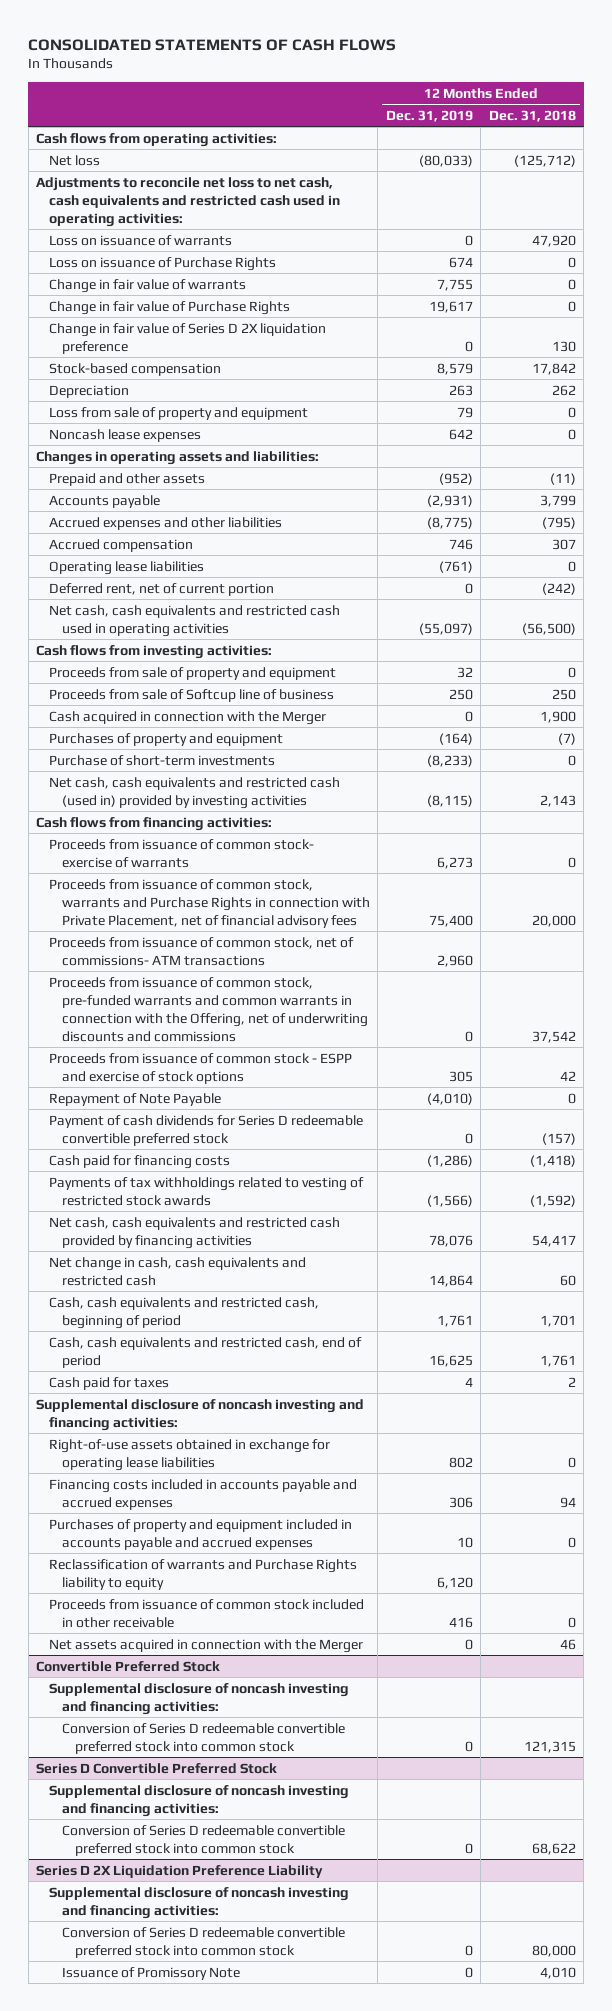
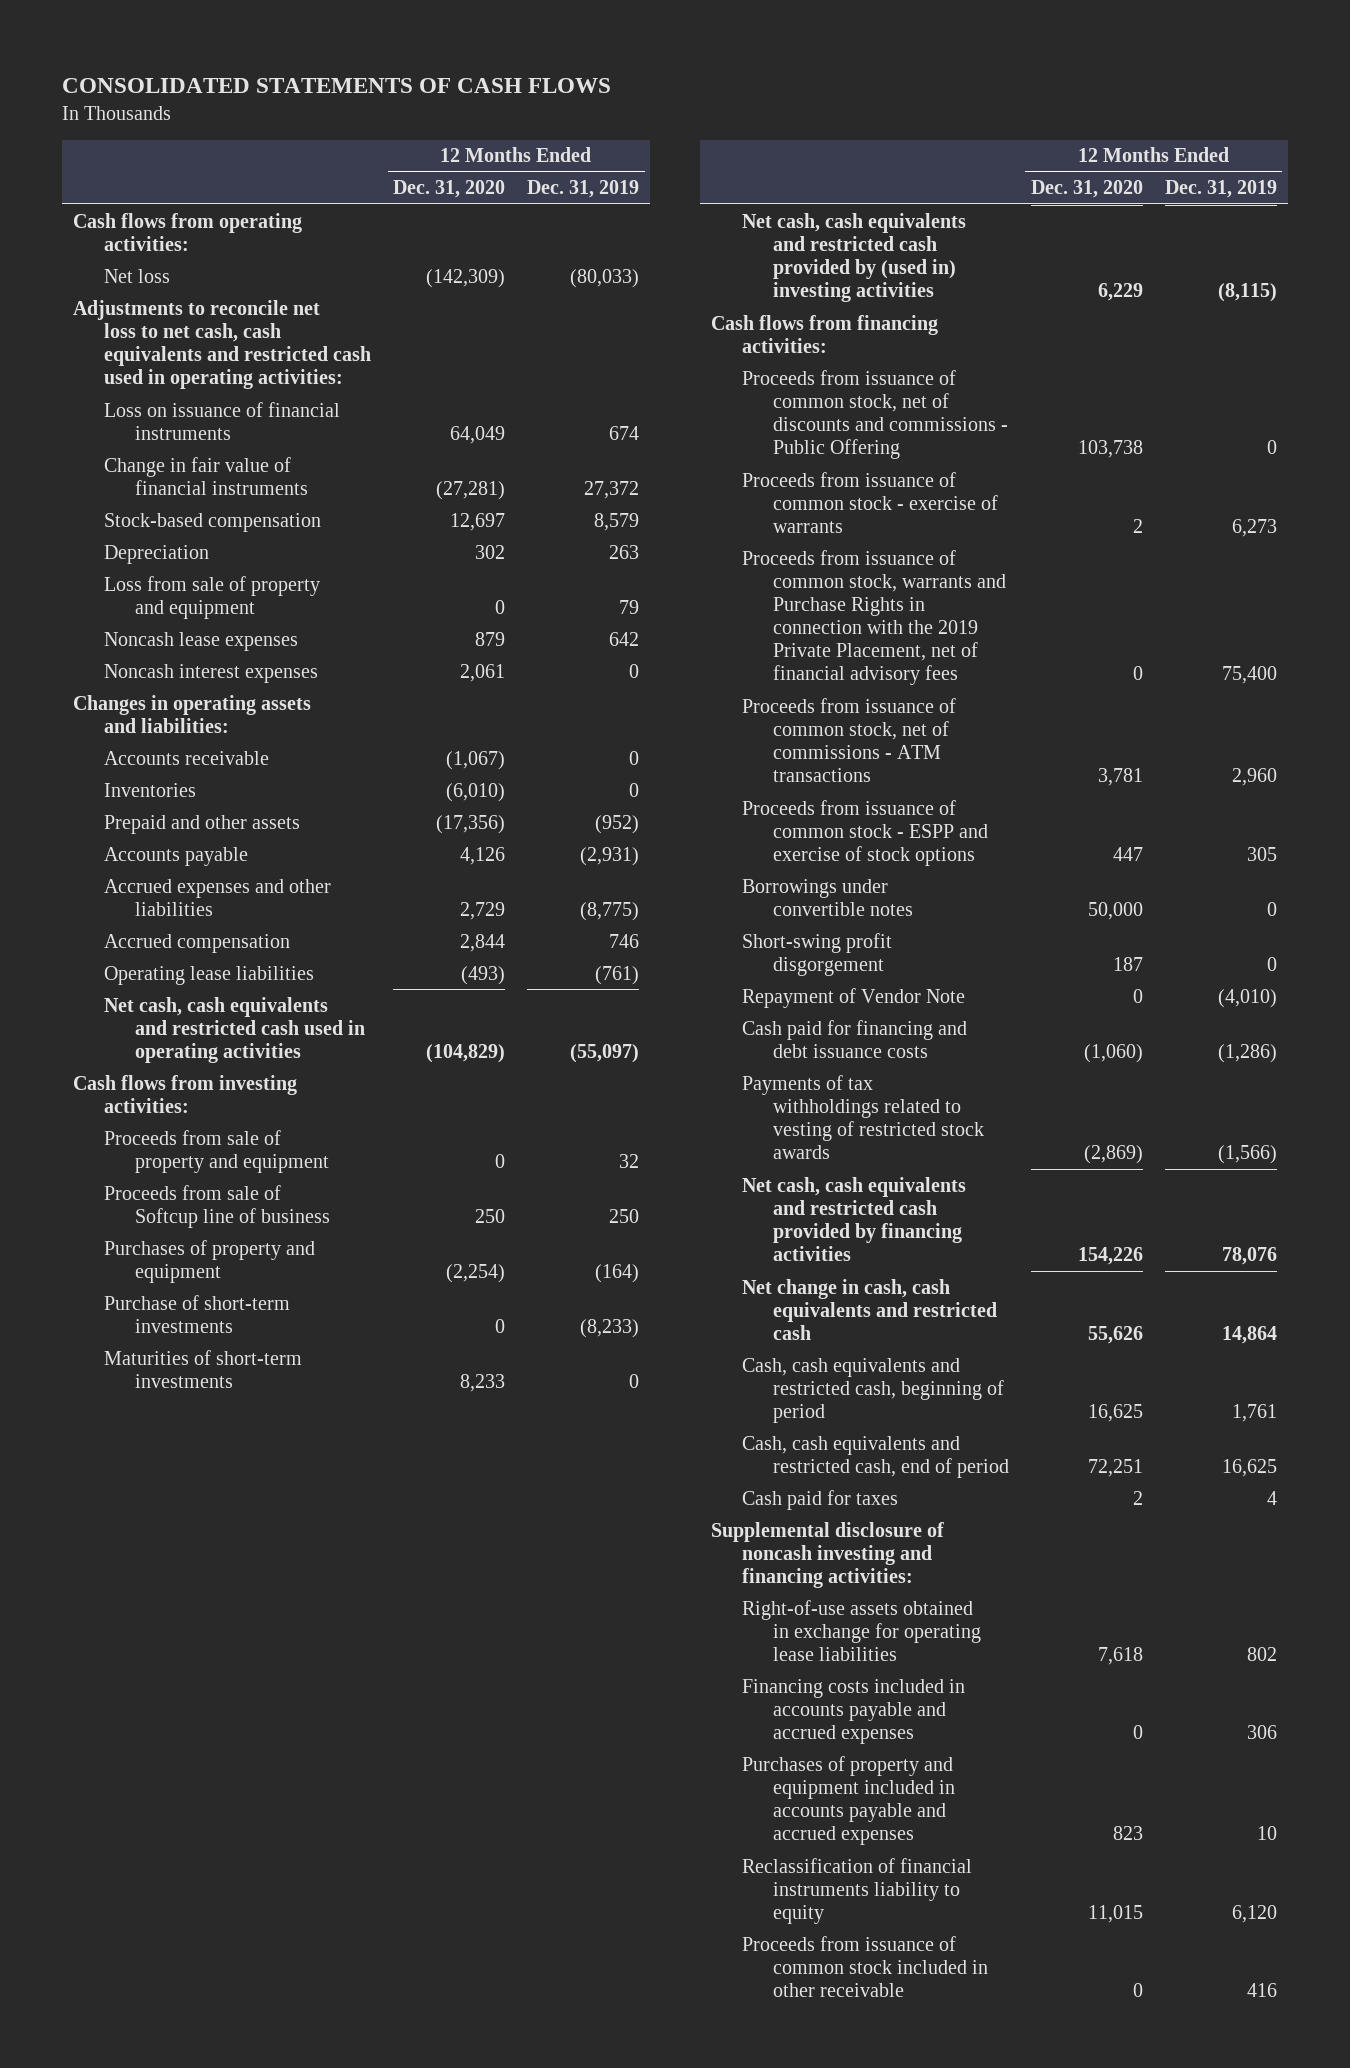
- | 12 Months Ended Dec. 31, 2019 | 12 Months Ended Dec. 31, 2018
+ | 12 Months Ended Dec. 31, 2020 | 12 Months Ended Dec. 31, 2019
- Loss on issuance of warrants | 0 | 47,920
- Loss on issuance of Purchase Rights | 674 | 0
- Change in fair value of warrants | 7,755 | 0
- Change in fair value of Purchase Rights | 19,617 | 0
- Change in fair value of Series D 2X liquidation preference | 0 | 130
+ Loss on issuance of financial instruments | 64,049 | 674
+ Change in fair value of financial instruments | (27,281) | 27,372
+ Noncash interest expenses | 2,061 | 0
+ Accounts receivable | (1,067) | 0
+ Inventories | (6,010) | 0
- Deferred rent, net of current portion | 0 | (242)
- Cash acquired in connection with the Merger | 0 | 1,900
- Net cash, cash equivalents and restricted cash (used in) provided by investing activities | (8,115) | 2,143
+ Maturities of short-term investments | 8,233 | 0
+ Net cash, cash equivalents and restricted cash provided by (used in) investing activities | 6,229 | (8,115)
- Proceeds from issuance of common stock- exercise of warrants | 6,273 | 0
- Proceeds from issuance of common stock, warrants and Purchase Rights in connection with Private Placement, net of financial advisory fees | 75,400 | 20,000
- Proceeds from issuance of common stock, net of commissions- ATM transactions | 2,960 |
- Proceeds from issuance of common stock, pre-funded warrants and common warrants in connection with the Offering, net of underwriting discounts and commissions | 0 | 37,542
+ Proceeds from issuance of common stock, net of discounts and commissions - Public Offering | 103,738 | 0
+ Proceeds from issuance of common stock - exercise of warrants | 2 | 6,273
+ Proceeds from issuance of common stock, warrants and Purchase Rights in connection with the 2019 Private Placement, net of financial advisory fees | 0 | 75,400
+ Proceeds from issuance of common stock, net of commissions - ATM transactions | 3,781 | 2,960
- Repayment of Note Payable | (4,010) | 0
- Payment of cash dividends for Series D redeemable convertible preferred stock | 0 | (157)
- Cash paid for financing costs | (1,286) | (1,418)
+ Borrowings under convertible notes | 50,000 | 0
+ Short-swing profit disgorgement | 187 | 0
+ Repayment of Vendor Note | 0 | (4,010)
+ Cash paid for financing and debt issuance costs | (1,060) | (1,286)
- Reclassification of warrants and Purchase Rights liability to equity | 6,120 |
+ Reclassification of financial instruments liability to equity | 11,015 | 6,120
- Net assets acquired in connection with the Merger | 0 | 46
- Convertible Preferred Stock
- Supplemental disclosure of noncash investing and financing activities:
- Conversion of Series D redeemable convertible preferred stock into common stock | 0 | 121,315
- Series D Convertible Preferred Stock
- Supplemental disclosure of noncash investing and financing activities:
- Conversion of Series D redeemable convertible preferred stock into common stock | 0 | 68,622
- Series D 2X Liquidation Preference Liability
- Supplemental disclosure of noncash investing and financing activities:
- Conversion of Series D redeemable convertible preferred stock into common stock | 0 | 80,000
- Issuance of Promissory Note | 0 | 4,010

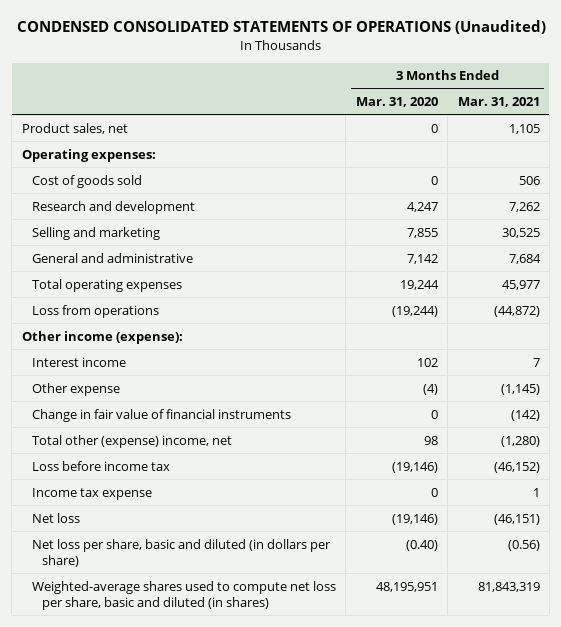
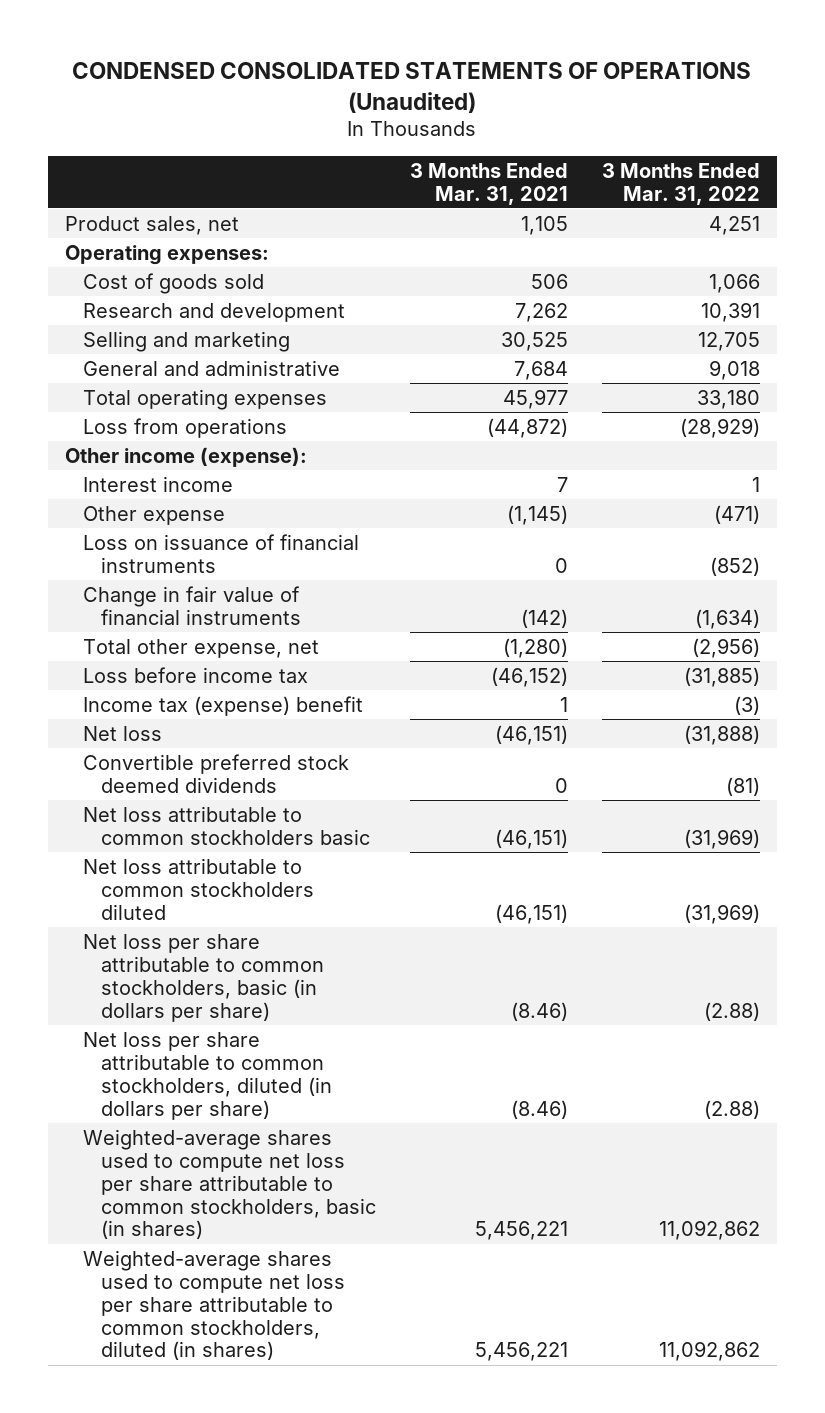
- | 3 Months Ended Mar. 31, 2020 | 3 Months Ended Mar. 31, 2021
+ | 3 Months Ended Mar. 31, 2021 | 3 Months Ended Mar. 31, 2022
+ Loss on issuance of financial instruments | 0 | (852)
- Total other (expense) income, net | 98 | (1,280)
+ Total other expense, net | (1,280) | (2,956)
- Income tax expense | 0 | 1
+ Income tax (expense) benefit | 1 | (3)
- Net loss per share, basic and diluted (in dollars per share) | (0.40) | (0.56)
- Weighted-average shares used to compute net loss per share, basic and diluted (in shares) | 48,195,951 | 81,843,319
+ Convertible preferred stock deemed dividends | 0 | (81)
+ Net loss attributable to common stockholders basic | (46,151) | (31,969)
+ Net loss attributable to common stockholders diluted | (46,151) | (31,969)
+ Net loss per share attributable to common stockholders, basic (in dollars per share) | (8.46) | (2.88)
+ Net loss per share attributable to common stockholders, diluted (in dollars per share) | (8.46) | (2.88)
+ Weighted-average shares used to compute net loss per share attributable to common stockholders, basic (in shares) | 5,456,221 | 11,092,862
+ Weighted-average shares used to compute net loss per share attributable to common stockholders, diluted (in shares) | 5,456,221 | 11,092,862

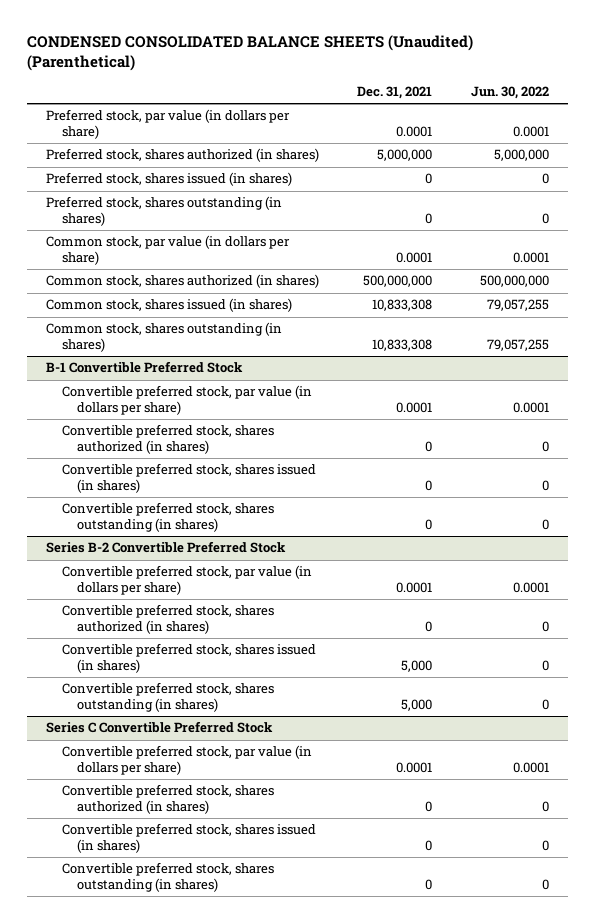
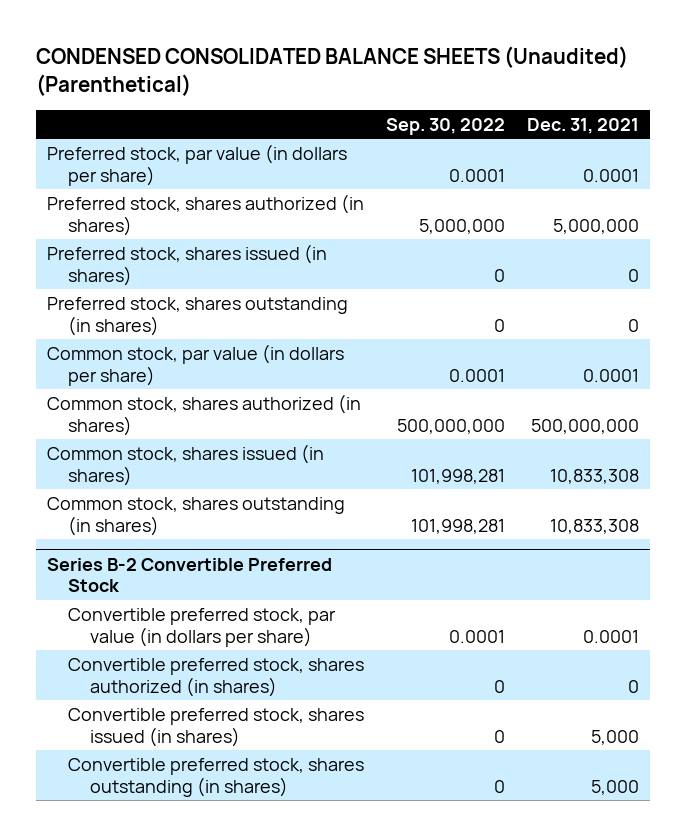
- | Dec. 31, 2021 | Jun. 30, 2022
+ | Sep. 30, 2022 | Dec. 31, 2021
- B-1 Convertible Preferred Stock
- Convertible preferred stock, par value (in dollars per share) | 0.0001 | 0.0001
- Convertible preferred stock, shares authorized (in shares) | 0 | 0
- Convertible preferred stock, shares issued (in shares) | 0 | 0
- Convertible preferred stock, shares outstanding (in shares) | 0 | 0
- Series C Convertible Preferred Stock
- Convertible preferred stock, par value (in dollars per share) | 0.0001 | 0.0001
- Convertible preferred stock, shares authorized (in shares) | 0 | 0
- Convertible preferred stock, shares issued (in shares) | 0 | 0
- Convertible preferred stock, shares outstanding (in shares) | 0 | 0

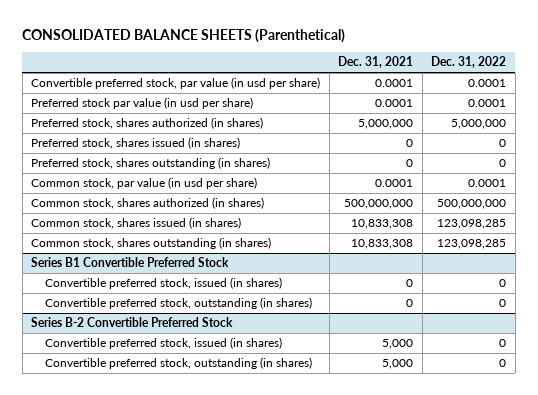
- CONDENSED CONSOLIDATED BALANCE SHEETS (Unaudited) (Parenthetical)
+ CONSOLIDATED BALANCE SHEETS (Parenthetical)
- | Sep. 30, 2022 | Dec. 31, 2021
+ | Dec. 31, 2021 | Dec. 31, 2022
- Preferred stock, par value (in dollars per share) | 0.0001 | 0.0001
+ Convertible preferred stock, par value (in usd per share) | 0.0001 | 0.0001
+ Preferred stock par value (in usd per share) | 0.0001 | 0.0001
- Common stock, par value (in dollars per share) | 0.0001 | 0.0001
+ Common stock, par value (in usd per share) | 0.0001 | 0.0001
+ Series B1 Convertible Preferred Stock
+ Convertible preferred stock, issued (in shares) | 0 | 0
+ Convertible preferred stock, outstanding (in shares) | 0 | 0
@ Series B-2 Convertible Preferred Stock
- Convertible preferred stock, par value (in dollars per share) | 0.0001 | 0.0001
- Convertible preferred stock, shares authorized (in shares) | 0 | 0
- Convertible preferred stock, shares issued (in shares) | 0 | 5,000
- Convertible preferred stock, shares outstanding (in shares) | 0 | 5,000
+ Convertible preferred stock, issued (in shares) | 5,000 | 0
+ Convertible preferred stock, outstanding (in shares) | 5,000 | 0

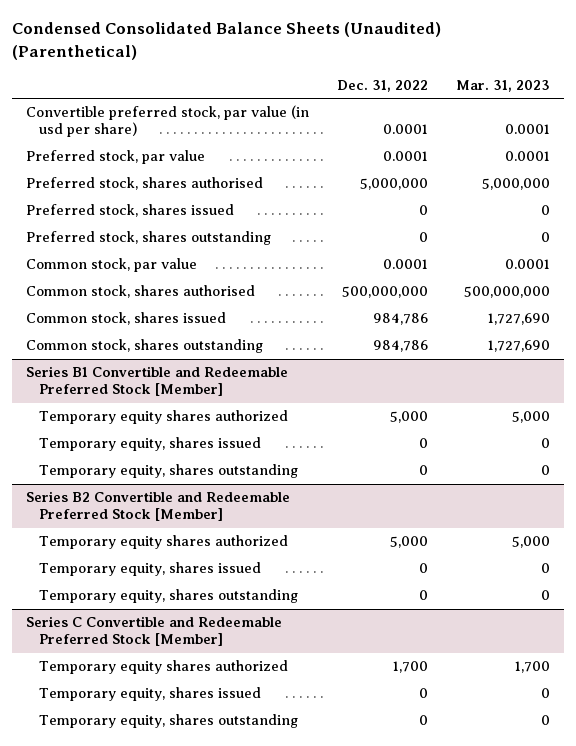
- CONSOLIDATED BALANCE SHEETS (Parenthetical)
+ Condensed Consolidated Balance Sheets (Unaudited) (Parenthetical)
- | Dec. 31, 2021 | Dec. 31, 2022
+ | Dec. 31, 2022 | Mar. 31, 2023
- Preferred stock par value (in usd per share) | 0.0001 | 0.0001
- Preferred stock, shares authorized (in shares) | 5,000,000 | 5,000,000
- Preferred stock, shares issued (in shares) | 0 | 0
- Preferred stock, shares outstanding (in shares) | 0 | 0
- Common stock, par value (in usd per share) | 0.0001 | 0.0001
- Common stock, shares authorized (in shares) | 500,000,000 | 500,000,000
- Common stock, shares issued (in shares) | 10,833,308 | 123,098,285
- Common stock, shares outstanding (in shares) | 10,833,308 | 123,098,285
- Series B1 Convertible Preferred Stock
- Convertible preferred stock, issued (in shares) | 0 | 0
- Convertible preferred stock, outstanding (in shares) | 0 | 0
- Series B-2 Convertible Preferred Stock
- Convertible preferred stock, issued (in shares) | 5,000 | 0
- Convertible preferred stock, outstanding (in shares) | 5,000 | 0
+ Preferred stock, par value | 0.0001 | 0.0001
+ Preferred stock, shares authorised | 5,000,000 | 5,000,000
+ Preferred stock, shares issued | 0 | 0
+ Preferred stock, shares outstanding | 0 | 0
+ Common stock, par value | 0.0001 | 0.0001
+ Common stock, shares authorised | 500,000,000 | 500,000,000
+ Common stock, shares issued | 984,786 | 1,727,690
+ Common stock, shares outstanding | 984,786 | 1,727,690
+ Series B1 Convertible and Redeemable Preferred Stock [Member]
+ Temporary equity shares authorized | 5,000 | 5,000
+ Temporary equity, shares issued | 0 | 0
+ Temporary equity, shares outstanding | 0 | 0
+ Series B2 Convertible and Redeemable Preferred Stock [Member]
+ Temporary equity shares authorized | 5,000 | 5,000
+ Temporary equity, shares issued | 0 | 0
+ Temporary equity, shares outstanding | 0 | 0
+ Series C Convertible and Redeemable Preferred Stock [Member]
+ Temporary equity shares authorized | 1,700 | 1,700
+ Temporary equity, shares issued | 0 | 0
+ Temporary equity, shares outstanding | 0 | 0

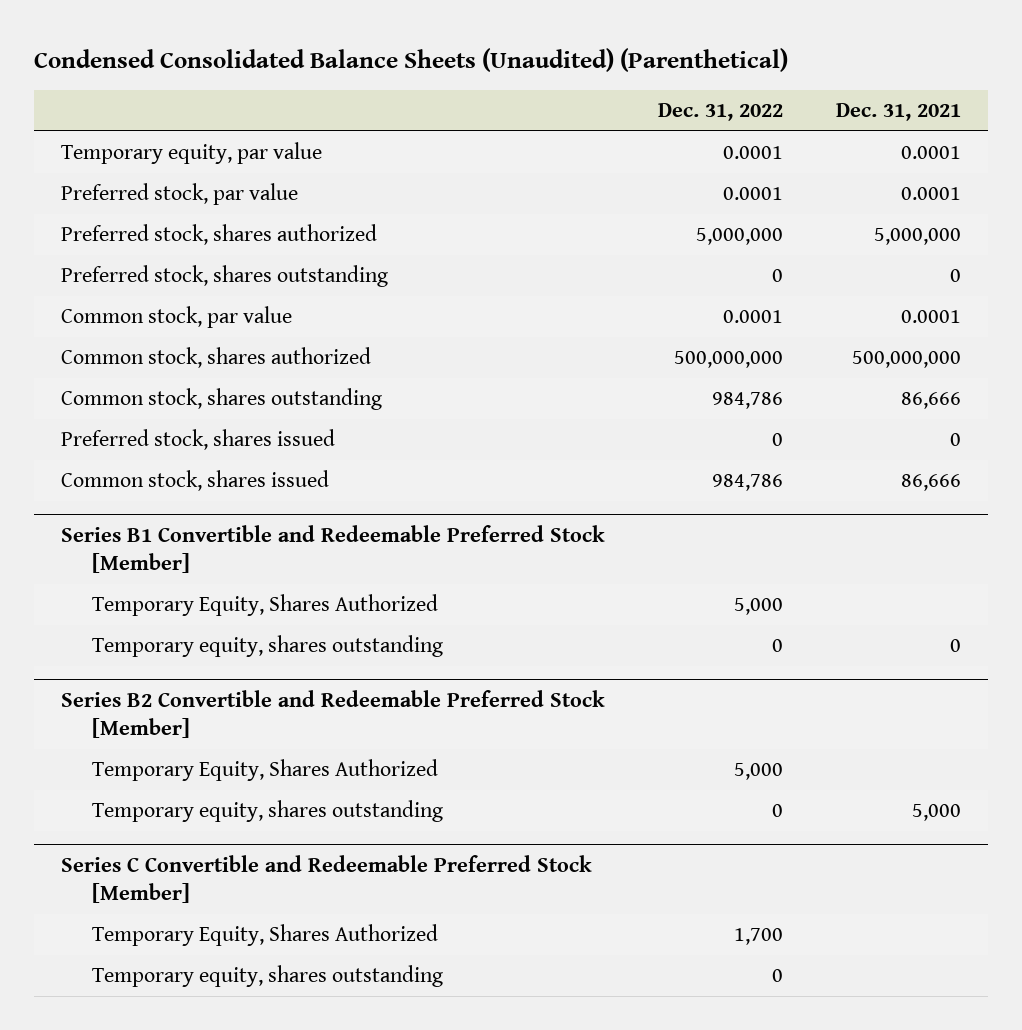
- | Dec. 31, 2022 | Mar. 31, 2023
+ | Dec. 31, 2022 | Dec. 31, 2021
- Convertible preferred stock, par value (in usd per share) | 0.0001 | 0.0001
+ Temporary equity, par value | 0.0001 | 0.0001
- Preferred stock, shares authorised | 5,000,000 | 5,000,000
+ Preferred stock, shares authorized | 5,000,000 | 5,000,000
- Common stock, shares authorised | 500,000,000 | 500,000,000
+ Common stock, shares authorized | 500,000,000 | 500,000,000
moved down: Preferred stock, shares issued | 0 | 0
moved down: Common stock, shares issued | 984,786 | 86,666
@ Series B1 Convertible and Redeemable Preferred Stock [Member]
- Temporary equity shares authorized | 5,000 | 5,000
- Temporary equity, shares issued | 0 | 0
+ Temporary Equity, Shares Authorized | 5,000 |
@ Series B2 Convertible and Redeemable Preferred Stock [Member]
- Temporary equity shares authorized | 5,000 | 5,000
- Temporary equity, shares issued | 0 | 0
+ Temporary Equity, Shares Authorized | 5,000 |
@ Series C Convertible and Redeemable Preferred Stock [Member]
- Temporary equity shares authorized | 1,700 | 1,700
- Temporary equity, shares issued | 0 | 0
+ Temporary Equity, Shares Authorized | 1,700 |

